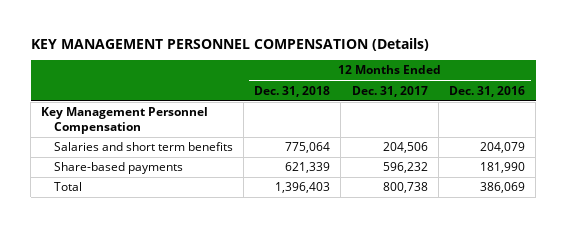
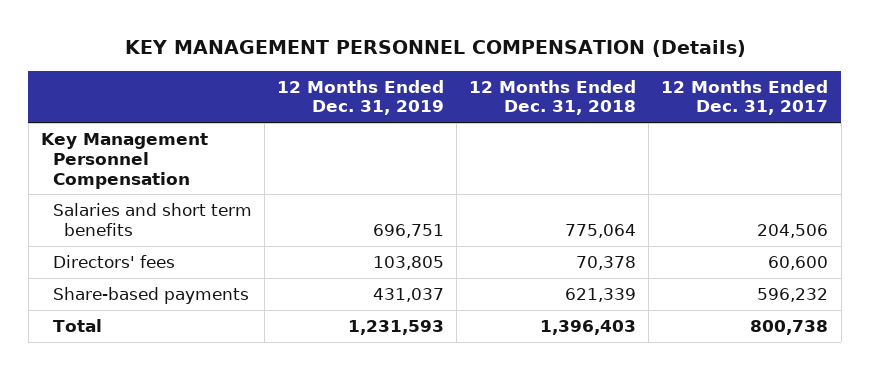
- | 12 Months Ended Dec. 31, 2018 | 12 Months Ended Dec. 31, 2017 | 12 Months Ended Dec. 31, 2016
+ | 12 Months Ended Dec. 31, 2019 | 12 Months Ended Dec. 31, 2018 | 12 Months Ended Dec. 31, 2017
+ Directors' fees | 103,805 | 70,378 | 60,600

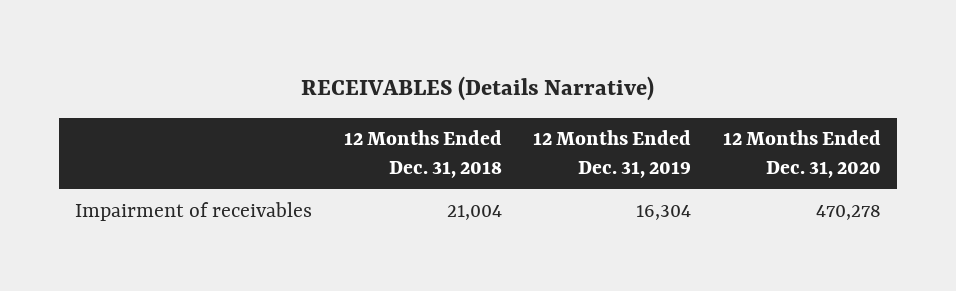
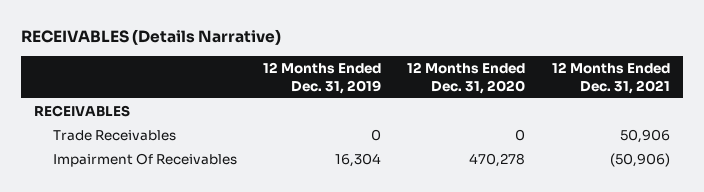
- | 12 Months Ended Dec. 31, 2018 | 12 Months Ended Dec. 31, 2019 | 12 Months Ended Dec. 31, 2020
+ | 12 Months Ended Dec. 31, 2019 | 12 Months Ended Dec. 31, 2020 | 12 Months Ended Dec. 31, 2021
- Impairment of receivables | 21,004 | 16,304 | 470,278
+ RECEIVABLES
+ Trade Receivables | 0 | 0 | 50,906
+ Impairment Of Receivables | 16,304 | 470,278 | (50,906)

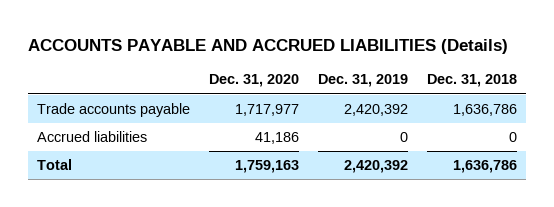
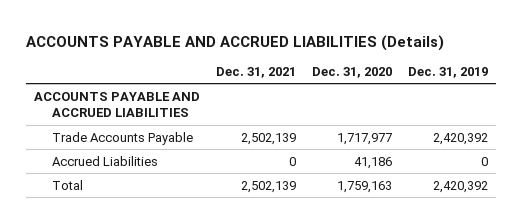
- | Dec. 31, 2020 | Dec. 31, 2019 | Dec. 31, 2018
+ | Dec. 31, 2021 | Dec. 31, 2020 | Dec. 31, 2019
- Trade accounts payable | 1,717,977 | 2,420,392 | 1,636,786
- Accrued liabilities | 41,186 | 0 | 0
+ ACCOUNTS PAYABLE AND ACCRUED LIABILITIES
+ Trade Accounts Payable | 2,502,139 | 1,717,977 | 2,420,392
+ Accrued Liabilities | 0 | 41,186 | 0

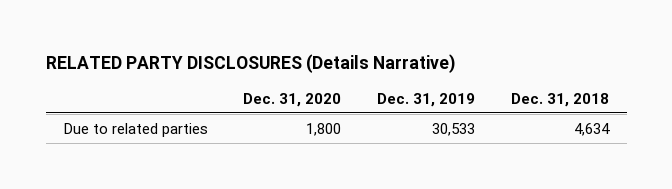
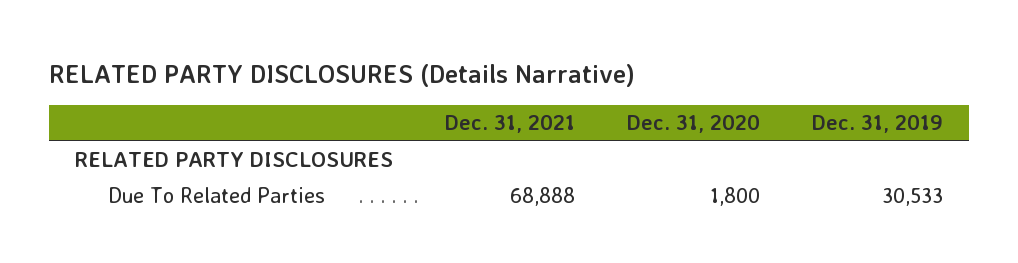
- | Dec. 31, 2020 | Dec. 31, 2019 | Dec. 31, 2018
+ | Dec. 31, 2021 | Dec. 31, 2020 | Dec. 31, 2019
- Due to related parties | 1,800 | 30,533 | 4,634
+ RELATED PARTY DISCLOSURES
+ Due To Related Parties | 68,888 | 1,800 | 30,533

